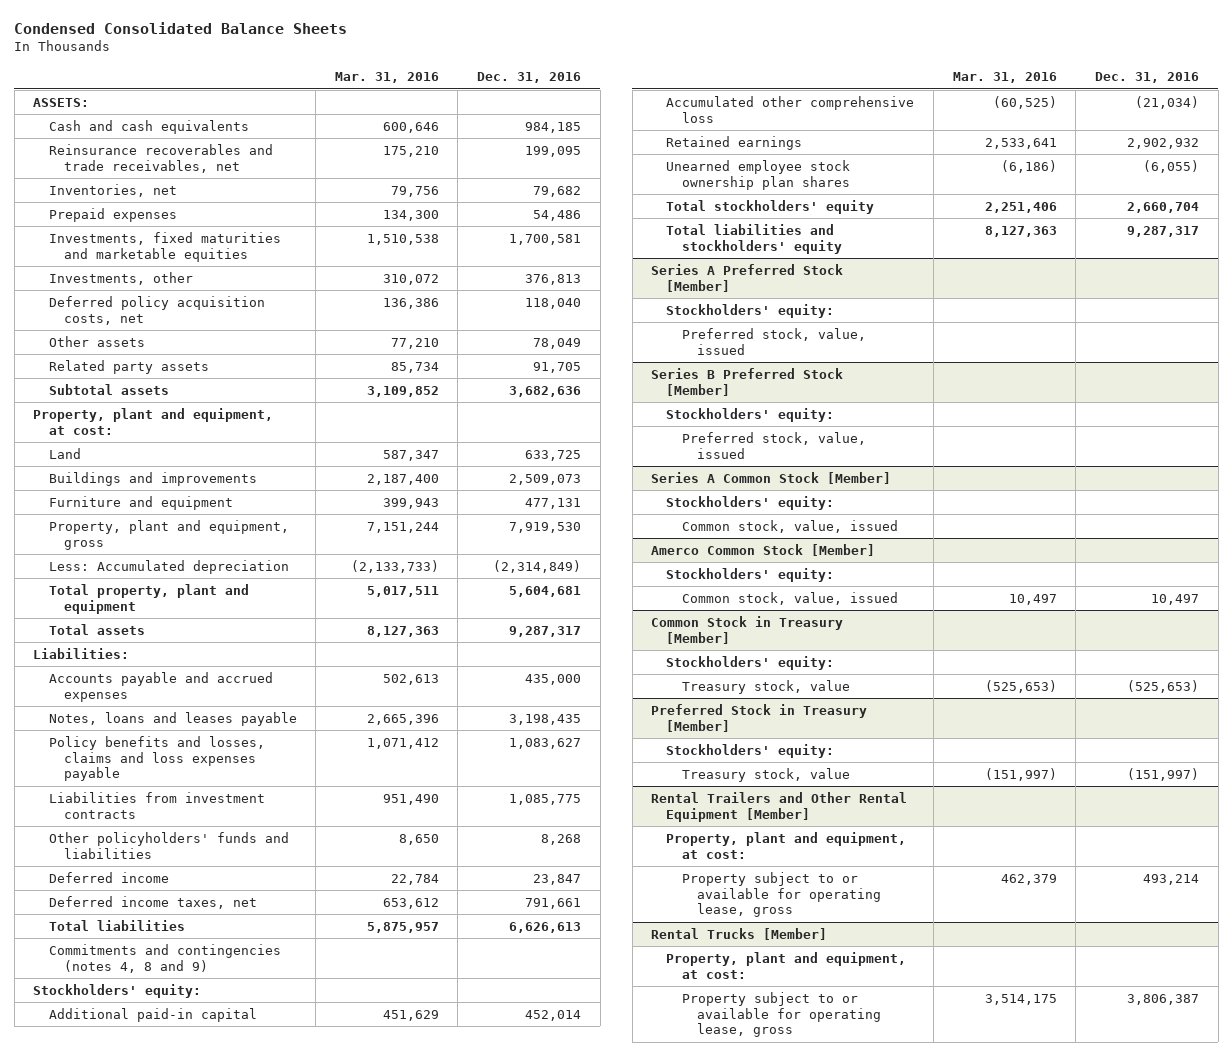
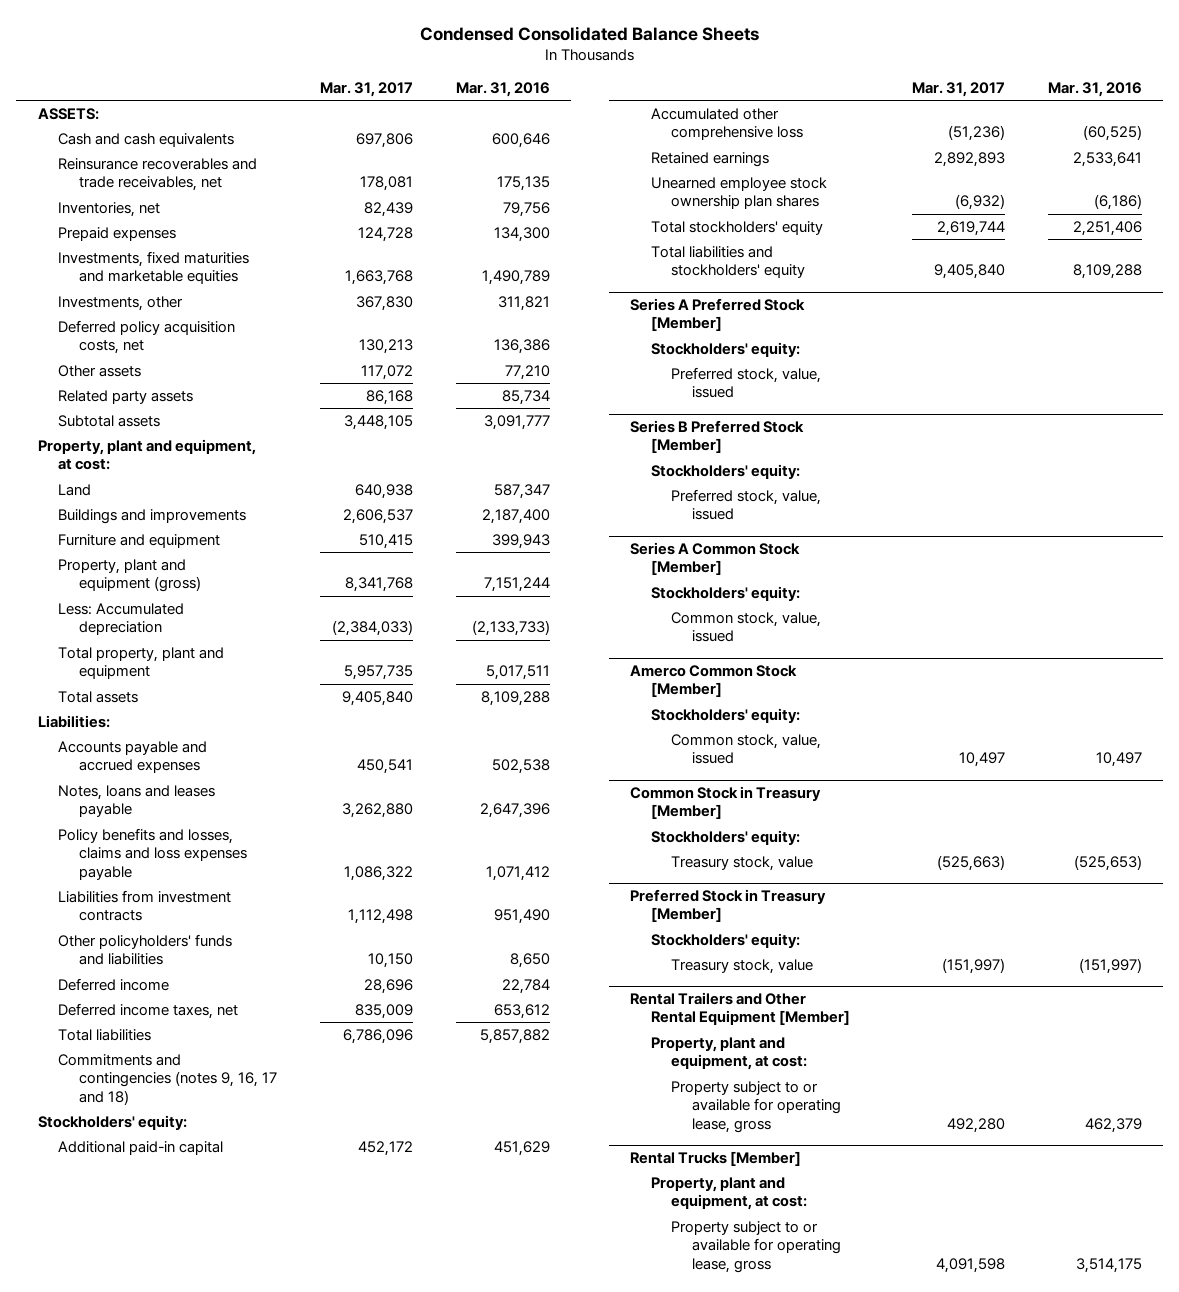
- | Mar. 31, 2016 | Dec. 31, 2016
+ | Mar. 31, 2017 | Mar. 31, 2016
- Reinsurance recoverables and trade receivables, net | 175,210 | 199,095
+ Reinsurance recoverables and trade receivables, net | 178,081 | 175,135
- Investments, fixed maturities and marketable equities | 1,510,538 | 1,700,581
- Investments, other | 310,072 | 376,813
+ Investments, fixed maturities and marketable equities | 1,663,768 | 1,490,789
+ Investments, other | 367,830 | 311,821
- Subtotal assets | 3,109,852 | 3,682,636
+ Subtotal assets | 3,448,105 | 3,091,777
- Property, plant and equipment, gross | 7,151,244 | 7,919,530
+ Property, plant and equipment (gross) | 8,341,768 | 7,151,244
- Total assets | 8,127,363 | 9,287,317
+ Total assets | 9,405,840 | 8,109,288
- Accounts payable and accrued expenses | 502,613 | 435,000
- Notes, loans and leases payable | 2,665,396 | 3,198,435
+ Accounts payable and accrued expenses | 450,541 | 502,538
+ Notes, loans and leases payable | 3,262,880 | 2,647,396
- Total liabilities | 5,875,957 | 6,626,613
- Commitments and contingencies (notes 4, 8 and 9)
+ Total liabilities | 6,786,096 | 5,857,882
+ Commitments and contingencies (notes 9, 16, 17 and 18)
- Total liabilities and stockholders' equity | 8,127,363 | 9,287,317
+ Total liabilities and stockholders' equity | 9,405,840 | 8,109,288

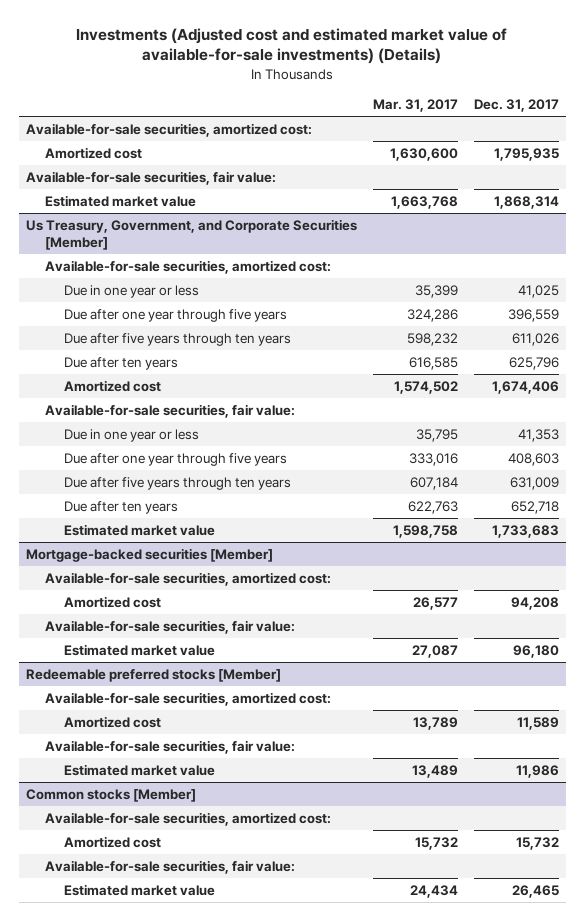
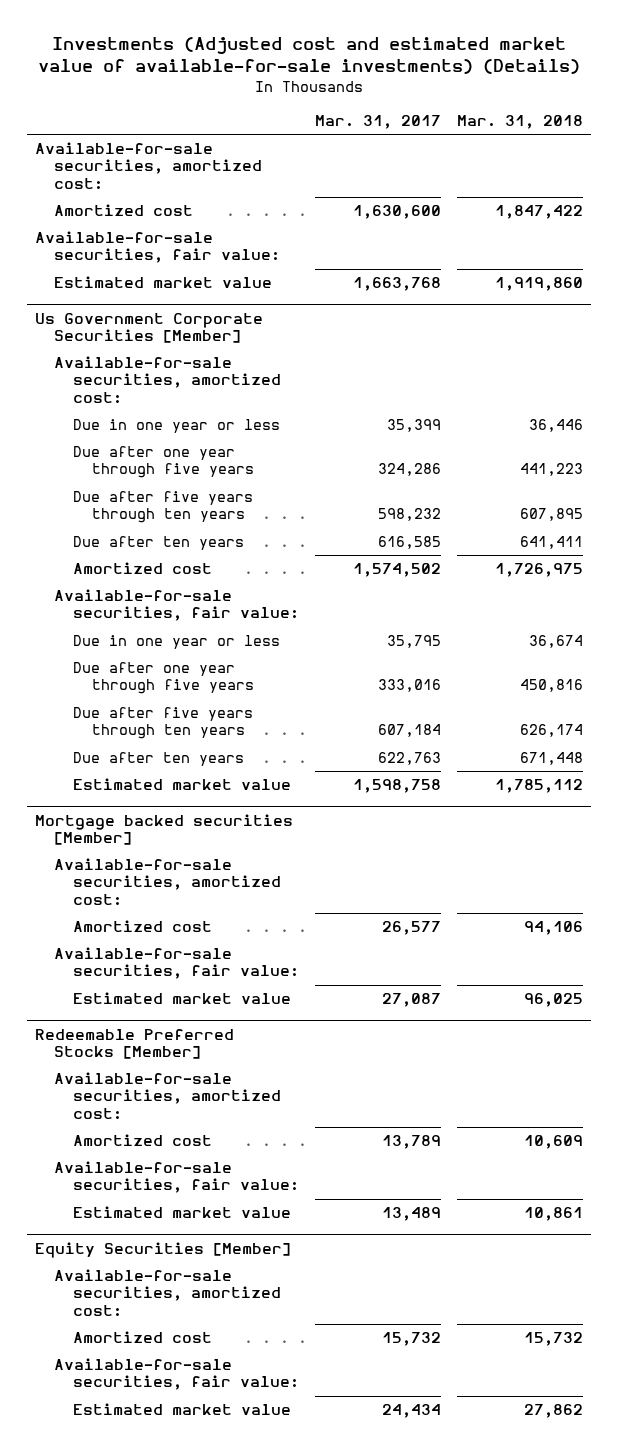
- | Mar. 31, 2017 | Dec. 31, 2017
+ | Mar. 31, 2017 | Mar. 31, 2018
- Us Treasury, Government, and Corporate Securities [Member]
+ Us Government Corporate Securities [Member]
- Mortgage-backed securities [Member]
+ Mortgage backed securities [Member]
- Redeemable preferred stocks [Member]
+ Redeemable Preferred Stocks [Member]
- Common stocks [Member]
+ Equity Securities [Member]

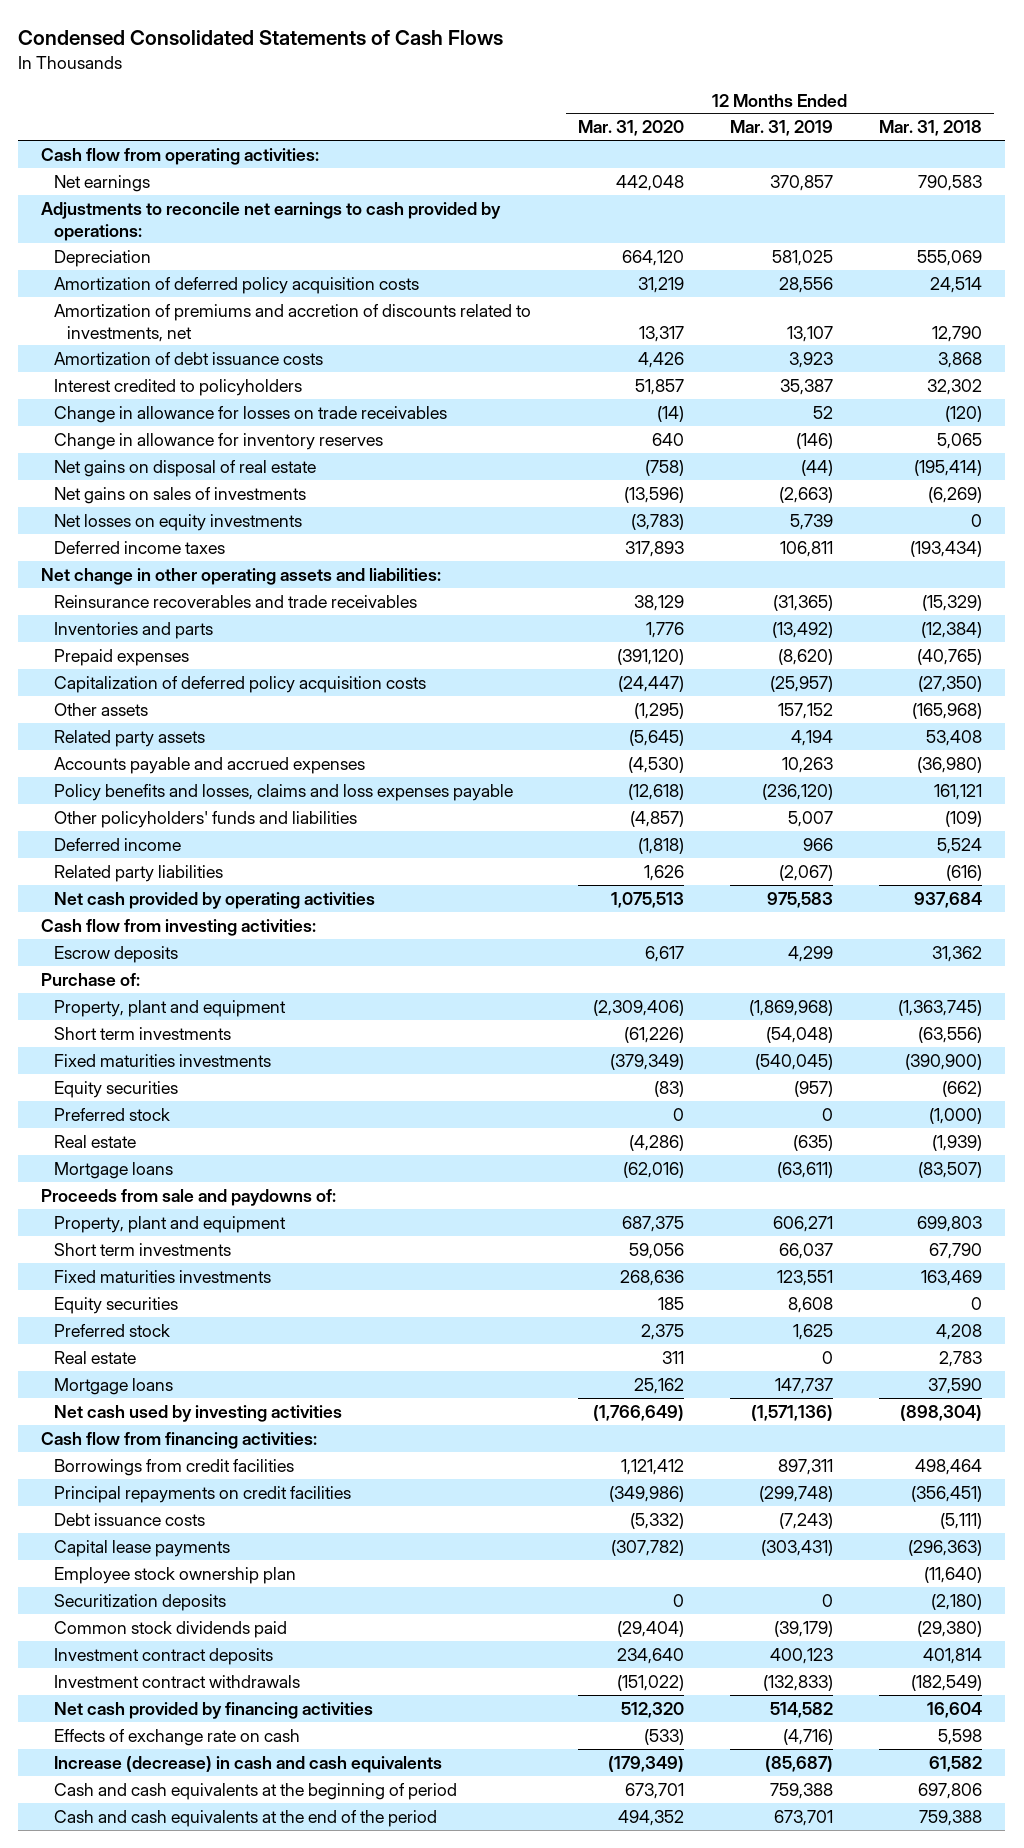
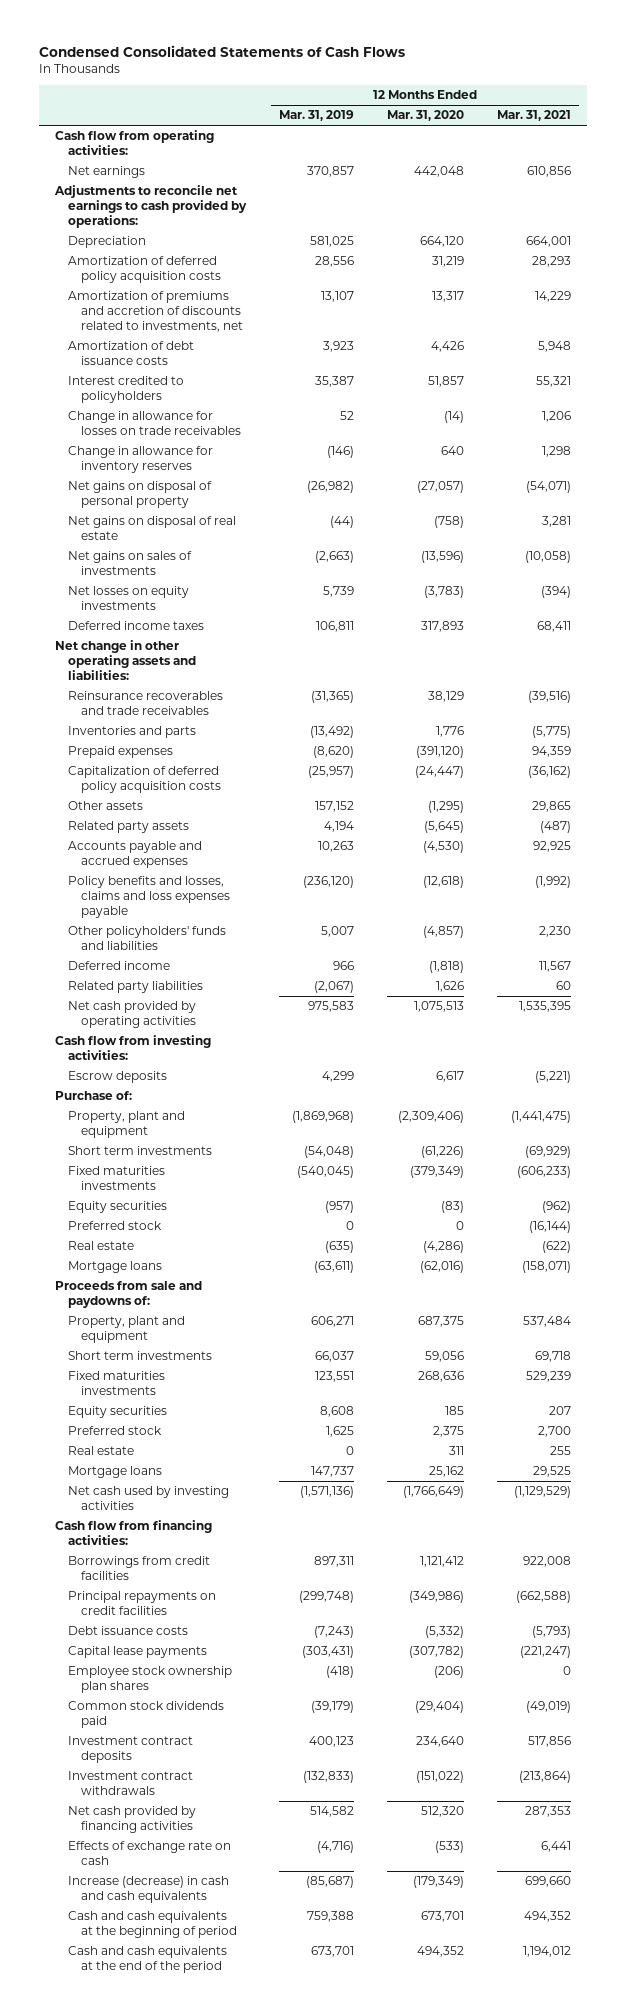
- | 12 Months Ended Mar. 31, 2020 | 12 Months Ended Mar. 31, 2019 | 12 Months Ended Mar. 31, 2018
+ | 12 Months Ended Mar. 31, 2019 | 12 Months Ended Mar. 31, 2020 | 12 Months Ended Mar. 31, 2021
+ Net gains on disposal of personal property | (26,982) | (27,057) | (54,071)
- Employee stock ownership plan | | | (11,640)
- Securitization deposits | 0 | 0 | (2,180)
+ Employee stock ownership plan shares | (418) | (206) | 0

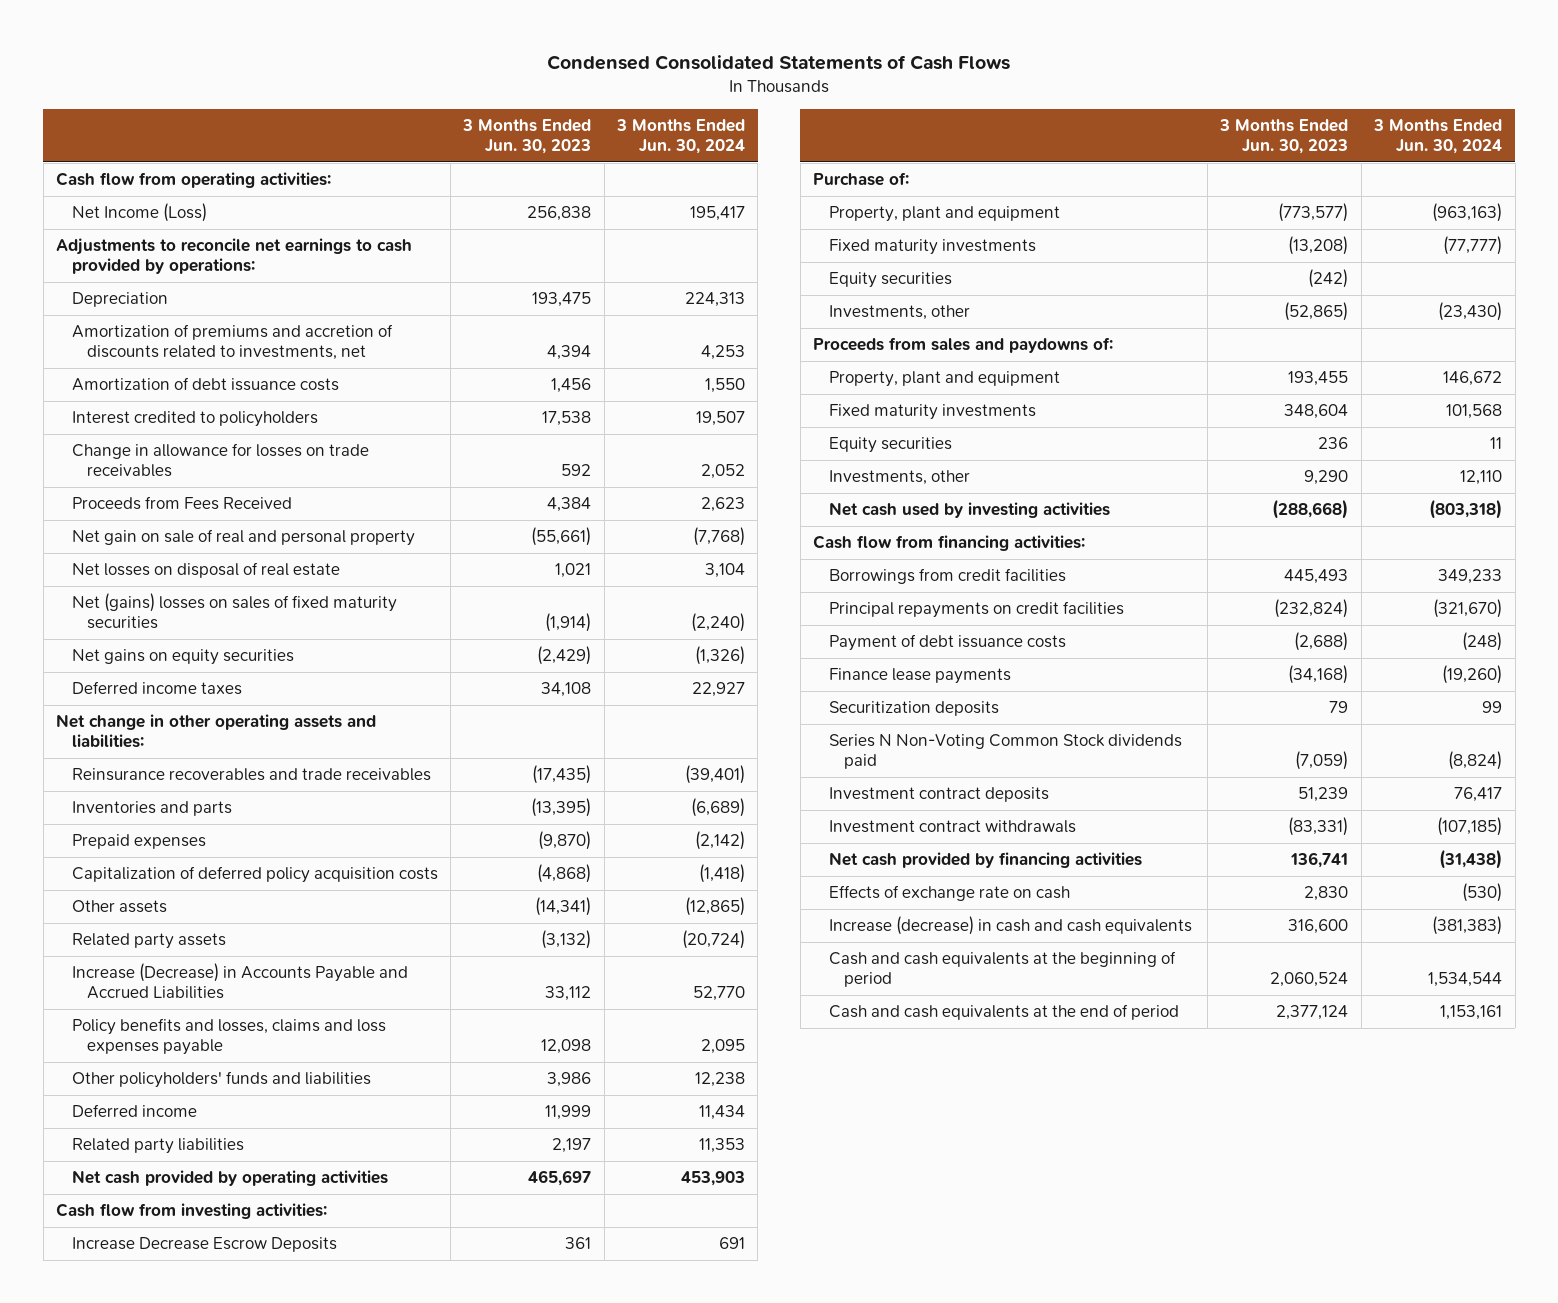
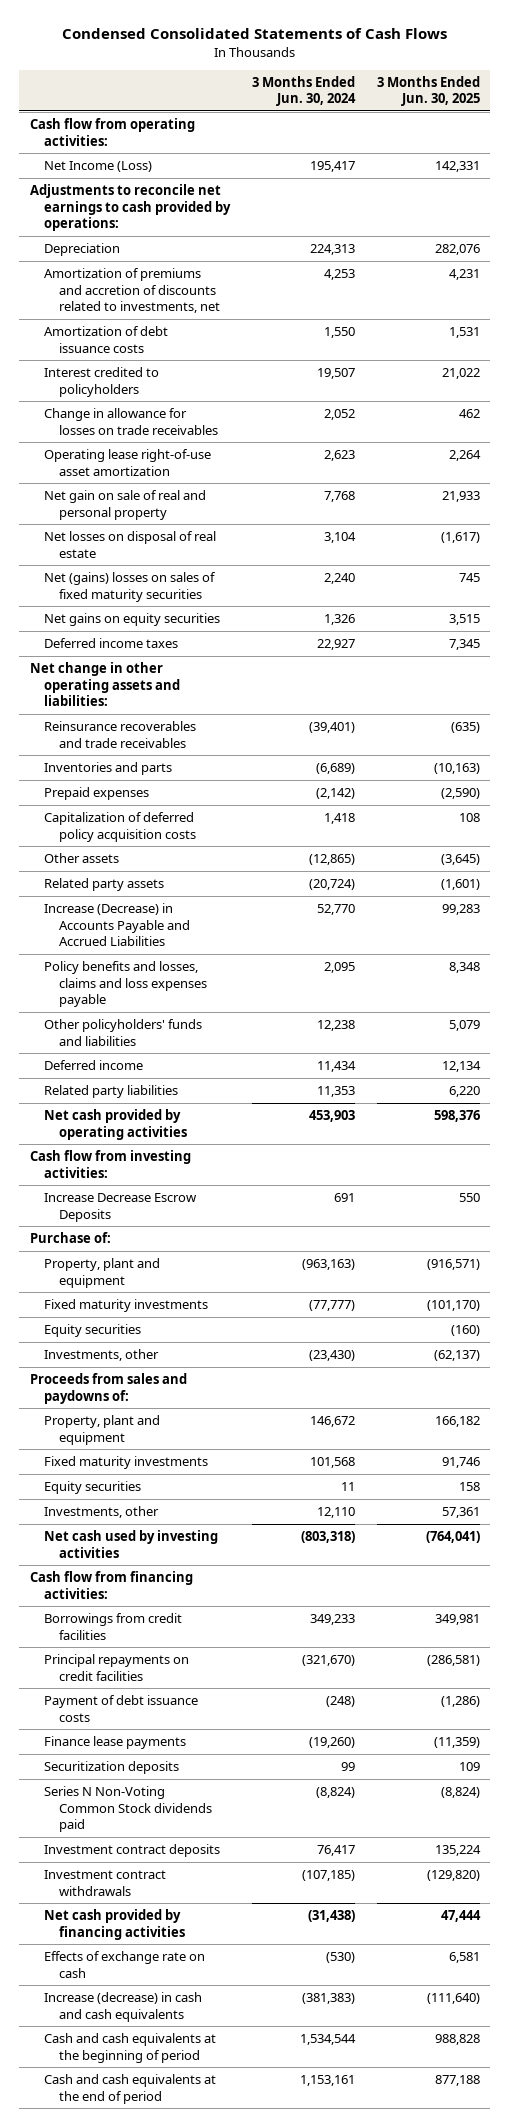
- | 3 Months Ended Jun. 30, 2023 | 3 Months Ended Jun. 30, 2024
+ | 3 Months Ended Jun. 30, 2024 | 3 Months Ended Jun. 30, 2025
- Proceeds from Fees Received | 4,384 | 2,623
- Net gain on sale of real and personal property | (55,661) | (7,768)
+ Operating lease right-of-use asset amortization | 2,623 | 2,264
+ Net gain on sale of real and personal property | 7,768 | 21,933
- Net (gains) losses on sales of fixed maturity securities | (1,914) | (2,240)
- Net gains on equity securities | (2,429) | (1,326)
+ Net (gains) losses on sales of fixed maturity securities | 2,240 | 745
+ Net gains on equity securities | 1,326 | 3,515
- Capitalization of deferred policy acquisition costs | (4,868) | (1,418)
+ Capitalization of deferred policy acquisition costs | 1,418 | 108

